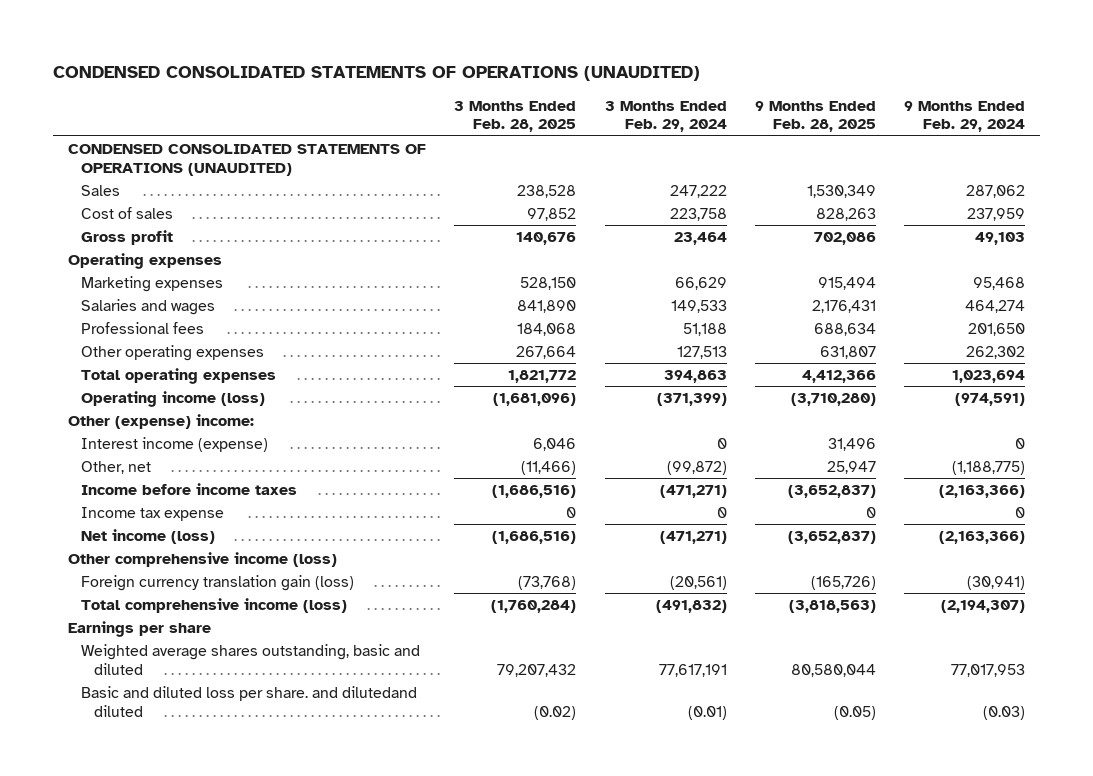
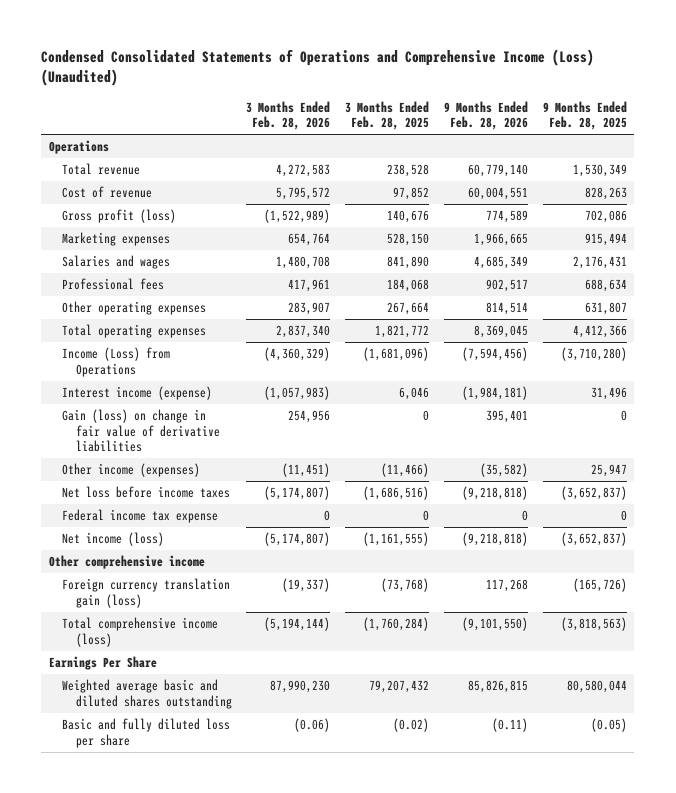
- CONDENSED CONSOLIDATED STATEMENTS OF OPERATIONS (UNAUDITED)
+ Condensed Consolidated Statements of Operations and Comprehensive Income (Loss) (Unaudited)
- | 3 Months Ended Feb. 28, 2025 | 3 Months Ended Feb. 29, 2024 | 9 Months Ended Feb. 28, 2025 | 9 Months Ended Feb. 29, 2024
+ | 3 Months Ended Feb. 28, 2026 | 3 Months Ended Feb. 28, 2025 | 9 Months Ended Feb. 28, 2026 | 9 Months Ended Feb. 28, 2025
- CONDENSED CONSOLIDATED STATEMENTS OF OPERATIONS (UNAUDITED)
- Sales | 238,528 | 247,222 | 1,530,349 | 287,062
- Cost of sales | 97,852 | 223,758 | 828,263 | 237,959
- Gross profit | 140,676 | 23,464 | 702,086 | 49,103
- Operating expenses
+ Operations
+ Total revenue | 4,272,583 | 238,528 | 60,779,140 | 1,530,349
+ Cost of revenue | 5,795,572 | 97,852 | 60,004,551 | 828,263
+ Gross profit (loss) | (1,522,989) | 140,676 | 774,589 | 702,086
- Operating income (loss) | (1,681,096) | (371,399) | (3,710,280) | (974,591)
- Other (expense) income:
+ Income (Loss) from Operations | (4,360,329) | (1,681,096) | (7,594,456) | (3,710,280)
- Other, net | (11,466) | (99,872) | 25,947 | (1,188,775)
- Income before income taxes | (1,686,516) | (471,271) | (3,652,837) | (2,163,366)
- Income tax expense | 0 | 0 | 0 | 0
- Net income (loss) | (1,686,516) | (471,271) | (3,652,837) | (2,163,366)
- Other comprehensive income (loss)
+ Gain (loss) on change in fair value of derivative liabilities | 254,956 | 0 | 395,401 | 0
+ Other income (expenses) | (11,451) | (11,466) | (35,582) | 25,947
+ Net loss before income taxes | (5,174,807) | (1,686,516) | (9,218,818) | (3,652,837)
+ Federal income tax expense | 0 | 0 | 0 | 0
+ Net income (loss) | (5,174,807) | (1,161,555) | (9,218,818) | (3,652,837)
+ Other comprehensive income
- Earnings per share
- Weighted average shares outstanding, basic and diluted | 79,207,432 | 77,617,191 | 80,580,044 | 77,017,953
- Basic and diluted loss per share. and dilutedand diluted | (0.02) | (0.01) | (0.05) | (0.03)
+ Earnings Per Share
+ Weighted average basic and diluted shares outstanding | 87,990,230 | 79,207,432 | 85,826,815 | 80,580,044
+ Basic and fully diluted loss per share | (0.06) | (0.02) | (0.11) | (0.05)

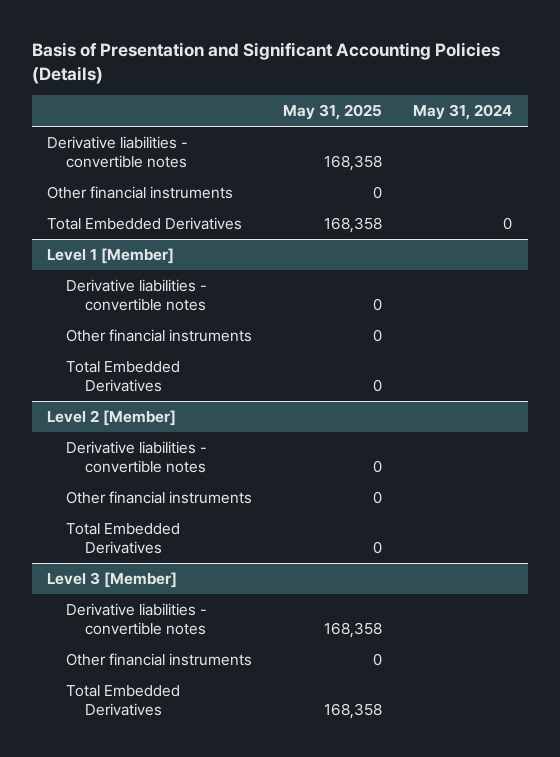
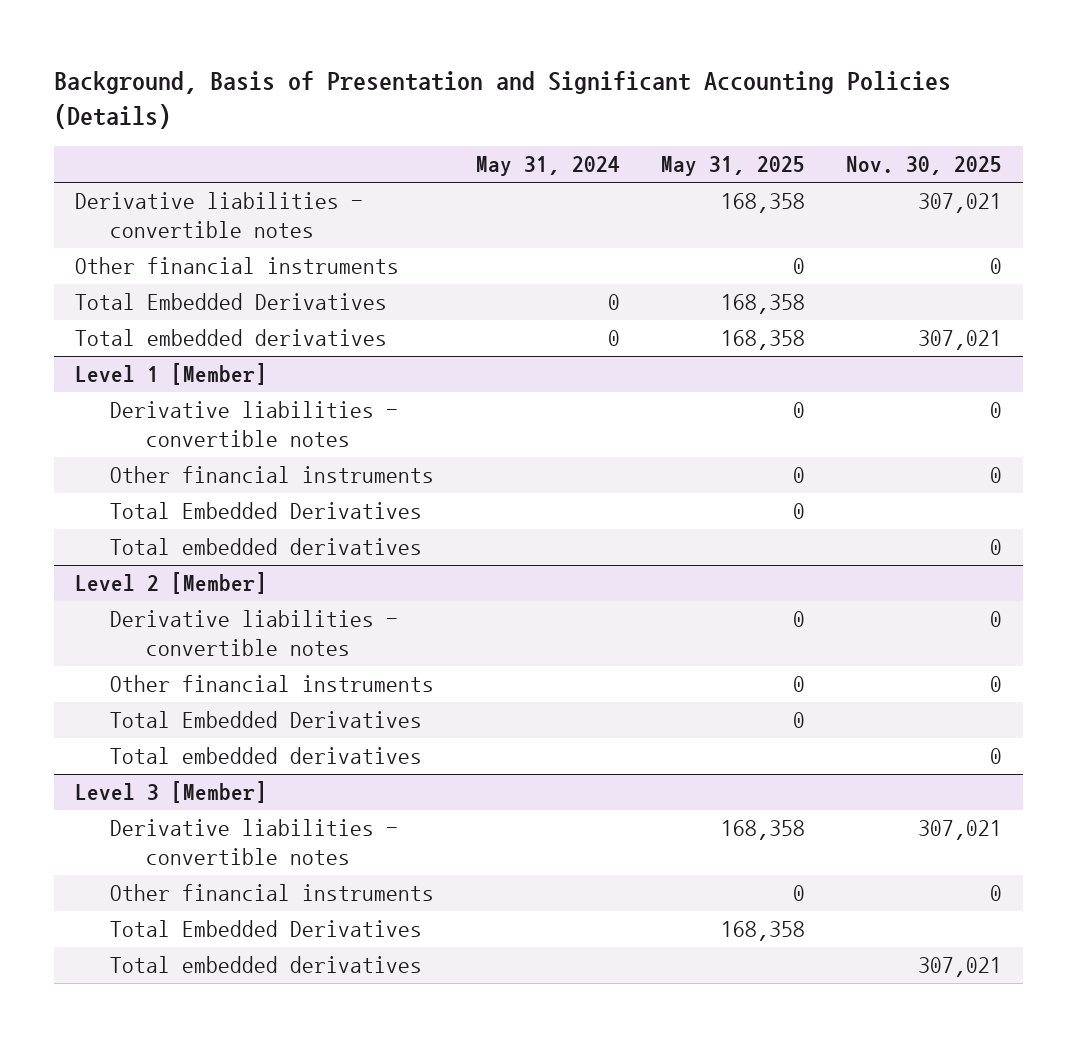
- Basis of Presentation and Significant Accounting Policies (Details)
+ Background, Basis of Presentation and Significant Accounting Policies (Details)
- | May 31, 2025 | May 31, 2024
+ | May 31, 2024 | May 31, 2025 | Nov. 30, 2025
+ Total embedded derivatives | 0 | 168,358 | 307,021
@ Level 1 [Member]
+ Total embedded derivatives | | | 0
@ Level 2 [Member]
+ Total embedded derivatives | | | 0
@ Level 3 [Member]
+ Total embedded derivatives | | | 307,021

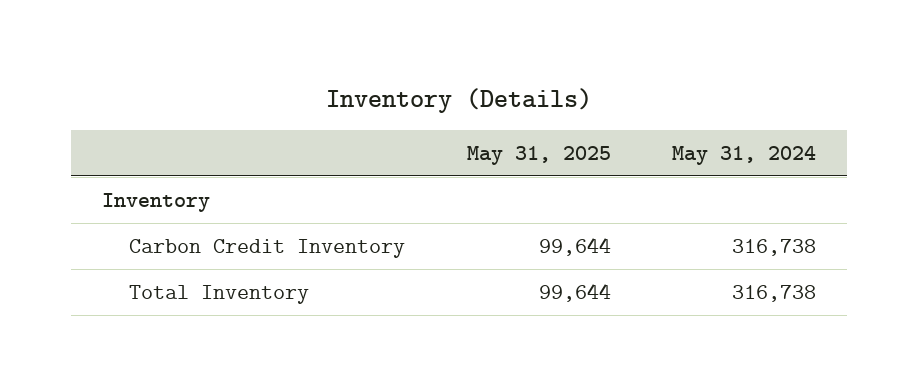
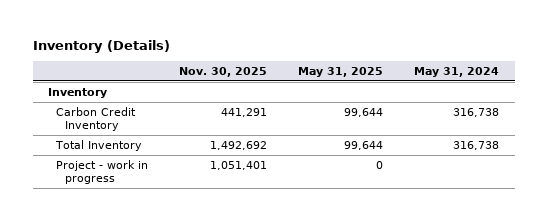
- | May 31, 2025 | May 31, 2024
+ | Nov. 30, 2025 | May 31, 2025 | May 31, 2024
+ Project - work in progress | 1,051,401 | 0 |

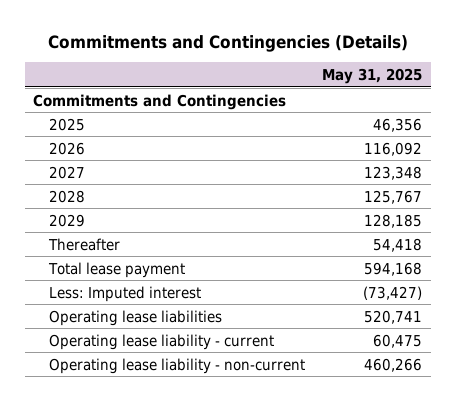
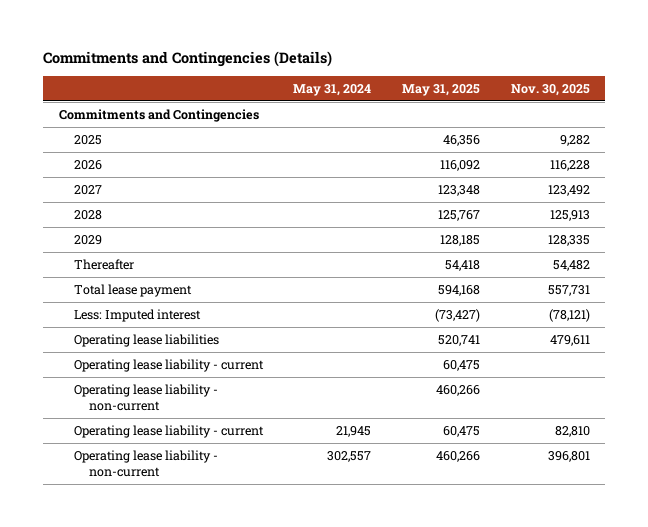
- | May 31, 2025
+ | May 31, 2024 | May 31, 2025 | Nov. 30, 2025
+ Operating lease liability - current | 21,945 | 60,475 | 82,810
+ Operating lease liability - non-current | 302,557 | 460,266 | 396,801

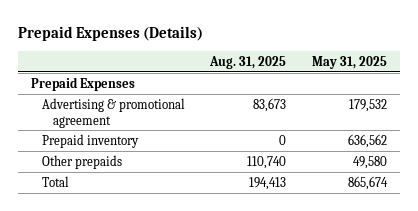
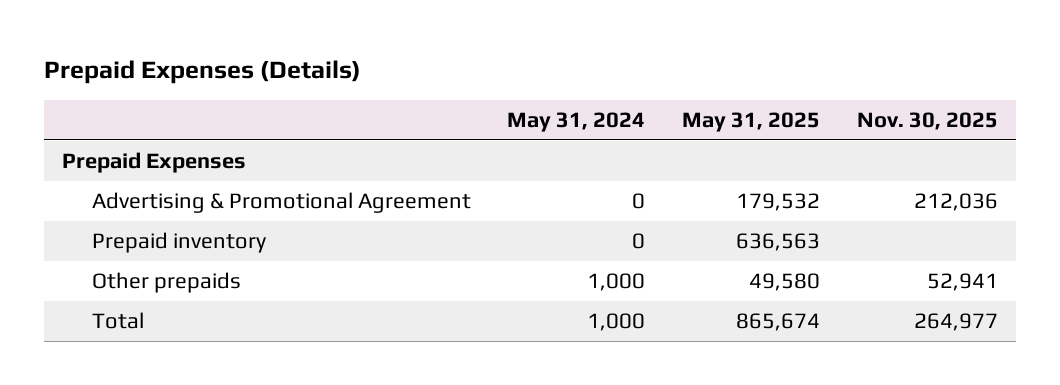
- | Aug. 31, 2025 | May 31, 2025
+ | May 31, 2024 | May 31, 2025 | Nov. 30, 2025
- Advertising & promotional agreement | 83,673 | 179,532
- Prepaid inventory | 0 | 636,562
+ Advertising & Promotional Agreement | 0 | 179,532 | 212,036
+ Prepaid inventory | 0 | 636,563 |

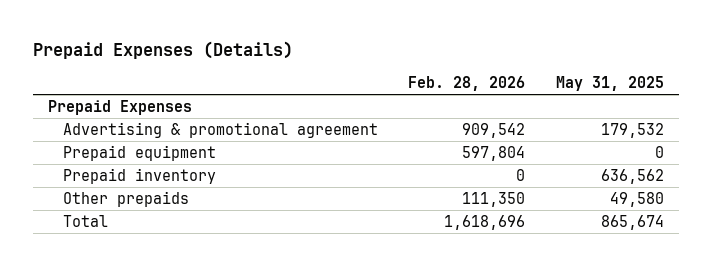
- | May 31, 2024 | May 31, 2025 | Nov. 30, 2025
+ | Feb. 28, 2026 | May 31, 2025
- Advertising & Promotional Agreement | 0 | 179,532 | 212,036
- Prepaid inventory | 0 | 636,563 |
+ Advertising & promotional agreement | 909,542 | 179,532
+ Prepaid equipment | 597,804 | 0
+ Prepaid inventory | 0 | 636,562

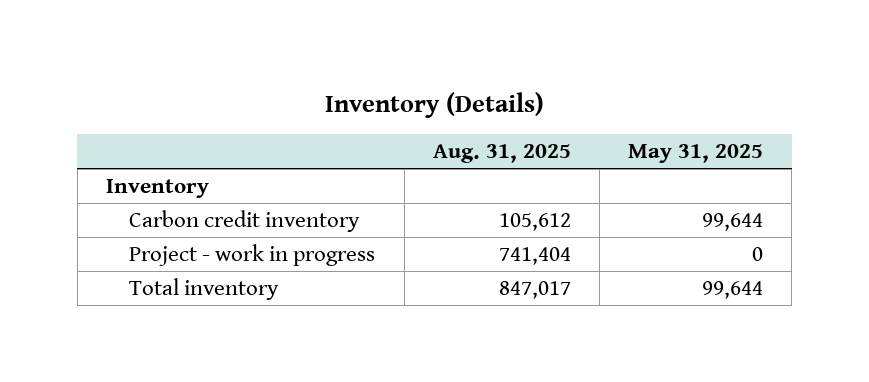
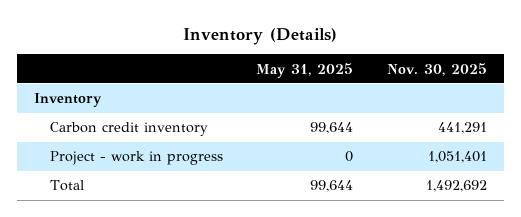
- | Aug. 31, 2025 | May 31, 2025
+ | May 31, 2025 | Nov. 30, 2025
- Total inventory | 847,017 | 99,644
+ Total | 99,644 | 1,492,692

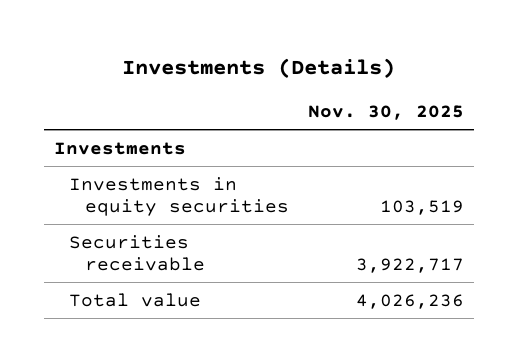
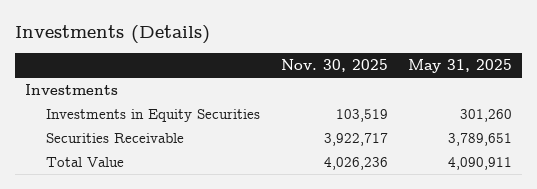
- | Nov. 30, 2025
+ | Nov. 30, 2025 | May 31, 2025
- Investments in equity securities | 103,519
- Securities receivable | 3,922,717
- Total value | 4,026,236
+ Investments in Equity Securities | 103,519 | 301,260
+ Securities Receivable | 3,922,717 | 3,789,651
+ Total Value | 4,026,236 | 4,090,911

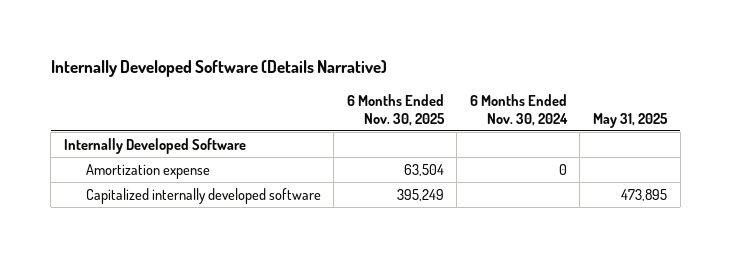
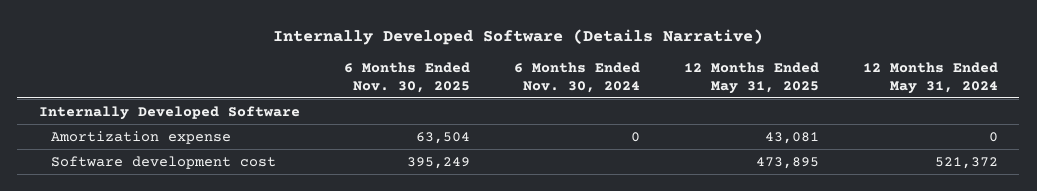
- | 6 Months Ended Nov. 30, 2025 | 6 Months Ended Nov. 30, 2024 | May 31, 2025
+ | 6 Months Ended Nov. 30, 2025 | 6 Months Ended Nov. 30, 2024 | 12 Months Ended May 31, 2025 | 12 Months Ended May 31, 2024
- Capitalized internally developed software | 395,249 | | 473,895
+ Software development cost | 395,249 | | 473,895 | 521,372

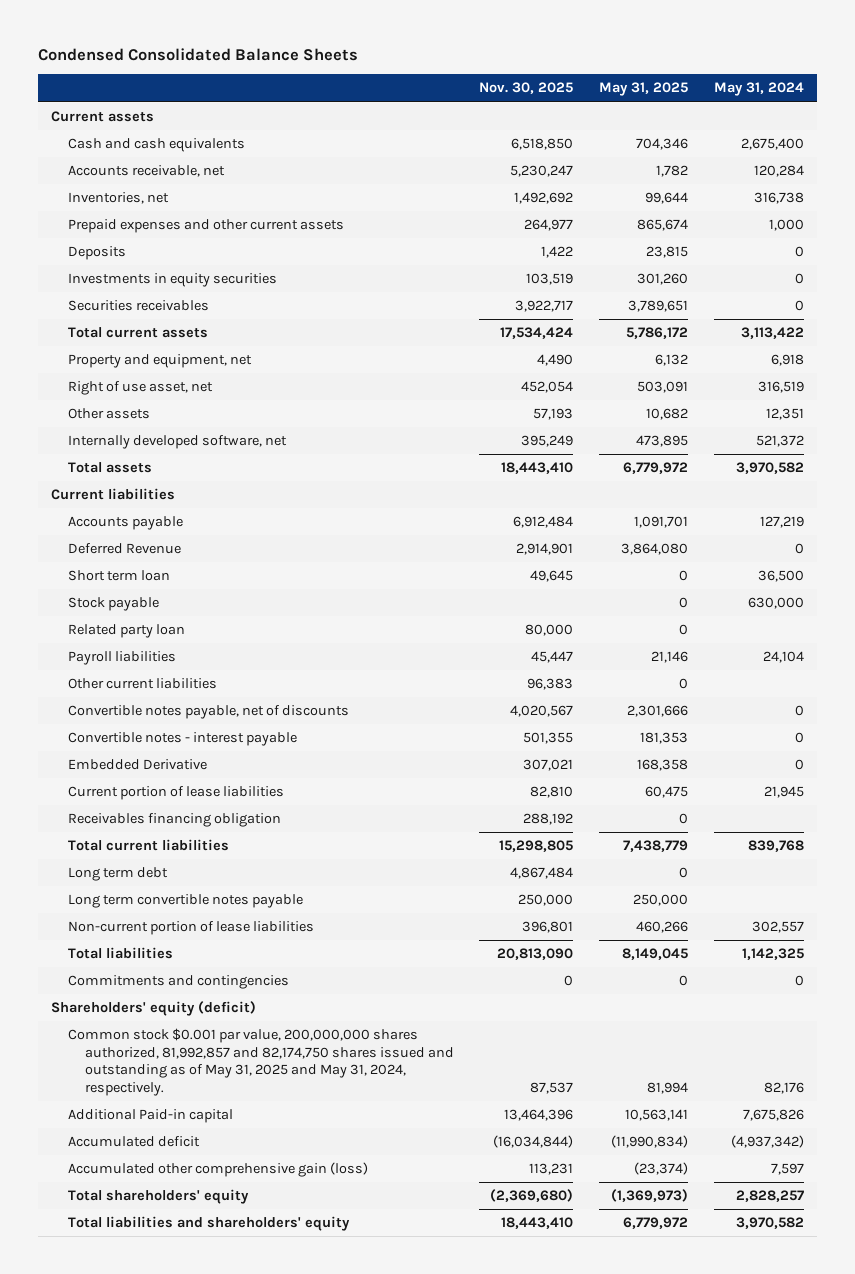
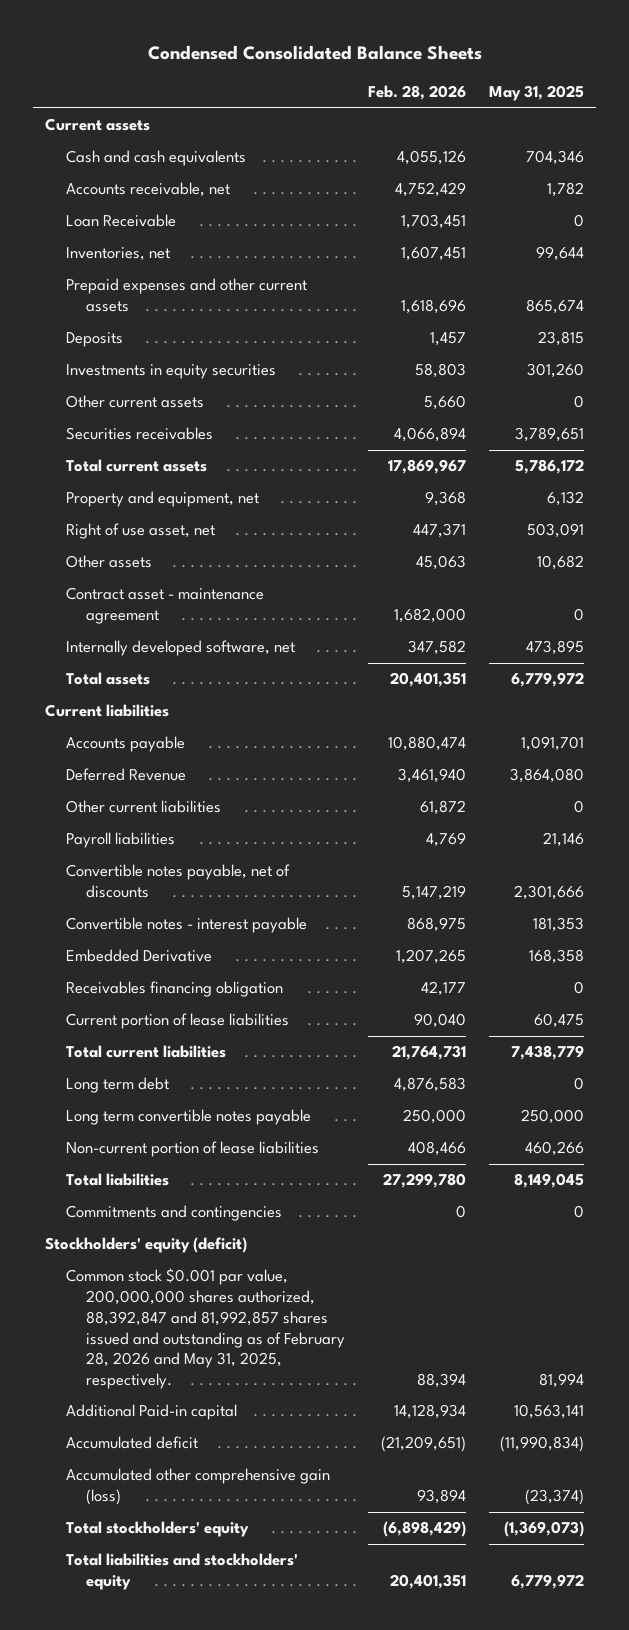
- | Nov. 30, 2025 | May 31, 2025 | May 31, 2024
+ | Feb. 28, 2026 | May 31, 2025
+ Loan Receivable | 1,703,451 | 0
+ Other current assets | 5,660 | 0
+ Contract asset - maintenance agreement | 1,682,000 | 0
- Short term loan | 49,645 | 0 | 36,500
- Stock payable | | 0 | 630,000
- Related party loan | 80,000 | 0 |
moved down: Payroll liabilities | 4,769 | 21,146
moved down: Current portion of lease liabilities | 90,040 | 60,475
- Shareholders' equity (deficit)
- Common stock $0.001 par value, 200,000,000 shares authorized, 81,992,857 and 82,174,750 shares issued and outstanding as of May 31, 2025 and May 31, 2024, respectively. | 87,537 | 81,994 | 82,176
+ Stockholders' equity (deficit)
+ Common stock $0.001 par value, 200,000,000 shares authorized, 88,392,847 and 81,992,857 shares issued and outstanding as of February 28, 2026 and May 31, 2025, respectively. | 88,394 | 81,994
- Total shareholders' equity | (2,369,680) | (1,369,973) | 2,828,257
- Total liabilities and shareholders' equity | 18,443,410 | 6,779,972 | 3,970,582
+ Total stockholders' equity | (6,898,429) | (1,369,073)
+ Total liabilities and stockholders' equity | 20,401,351 | 6,779,972

